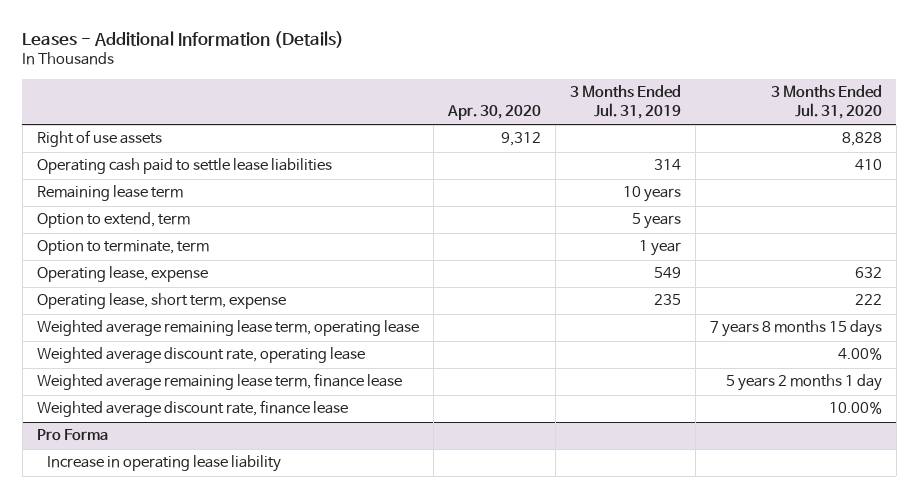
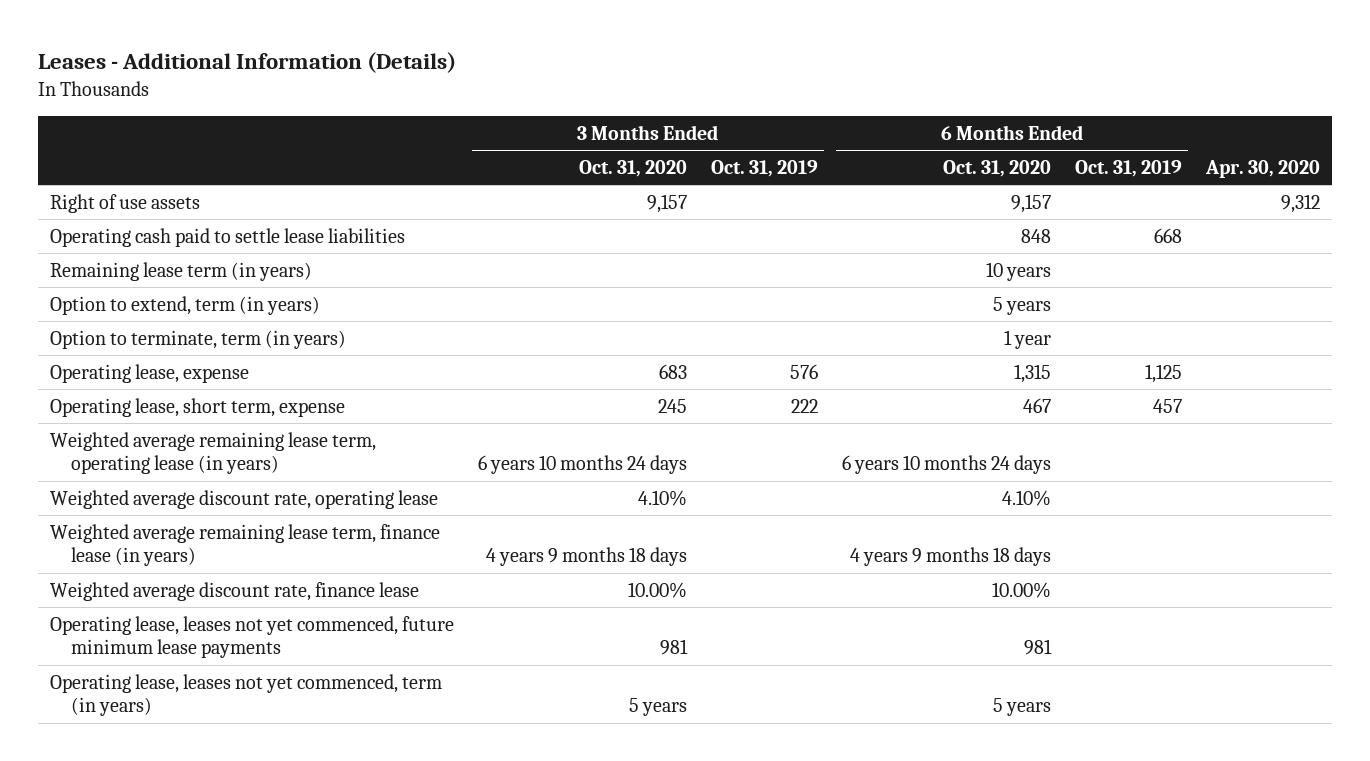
- | Apr. 30, 2020 | 3 Months Ended Jul. 31, 2019 | 3 Months Ended Jul. 31, 2020
+ | 3 Months Ended Oct. 31, 2020 | 3 Months Ended Oct. 31, 2019 | 6 Months Ended Oct. 31, 2020 | 6 Months Ended Oct. 31, 2019 | Apr. 30, 2020
- Remaining lease term | | 10 years |
- Option to extend, term | | 5 years |
- Option to terminate, term | | 1 year |
+ Remaining lease term (in years) | | | 10 years | |
+ Option to extend, term (in years) | | | 5 years | |
+ Option to terminate, term (in years) | | | 1 year | |
- Weighted average remaining lease term, operating lease | | | 7 years 8 months 15 days
+ Weighted average remaining lease term, operating lease (in years) | 6 years 10 months 24 days | | 6 years 10 months 24 days | |
- Weighted average remaining lease term, finance lease | | | 5 years 2 months 1 day
+ Weighted average remaining lease term, finance lease (in years) | 4 years 9 months 18 days | | 4 years 9 months 18 days | |
- Pro Forma
- Increase in operating lease liability
+ Operating lease, leases not yet commenced, future minimum lease payments | 981 | | 981 | |
+ Operating lease, leases not yet commenced, term (in years) | 5 years | | 5 years | |

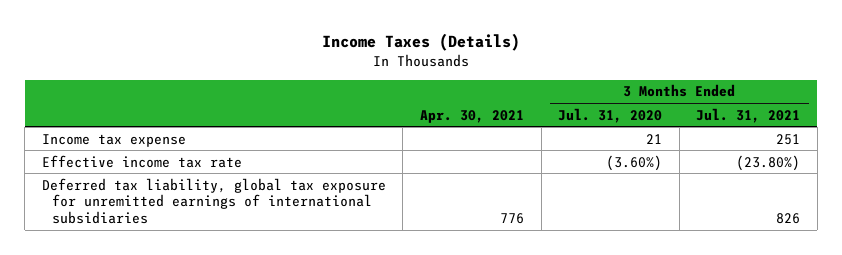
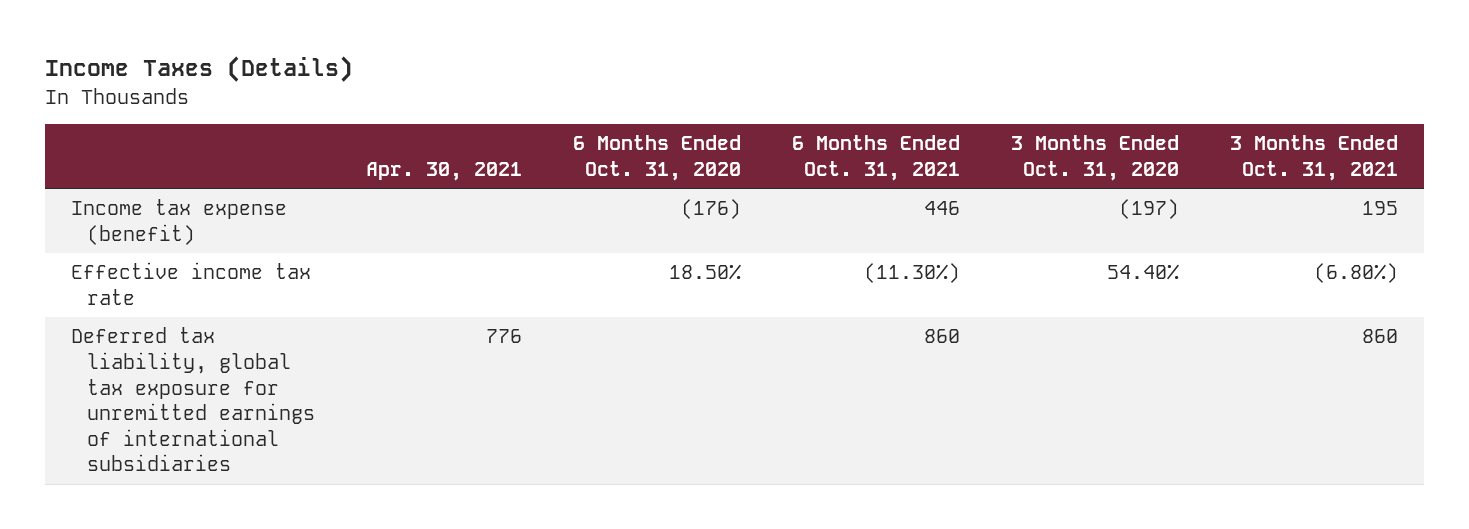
- | Apr. 30, 2021 | 3 Months Ended Jul. 31, 2020 | 3 Months Ended Jul. 31, 2021
+ | Apr. 30, 2021 | 6 Months Ended Oct. 31, 2020 | 6 Months Ended Oct. 31, 2021 | 3 Months Ended Oct. 31, 2020 | 3 Months Ended Oct. 31, 2021
- Income tax expense | | 21 | 251
+ Income tax expense (benefit) | | (176) | 446 | (197) | 195

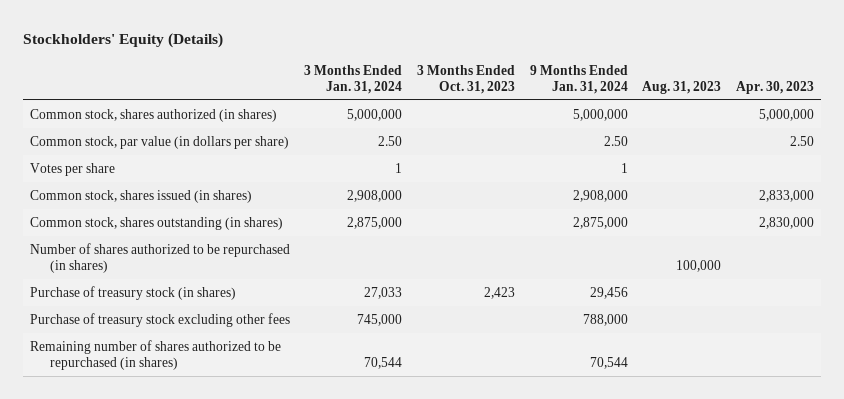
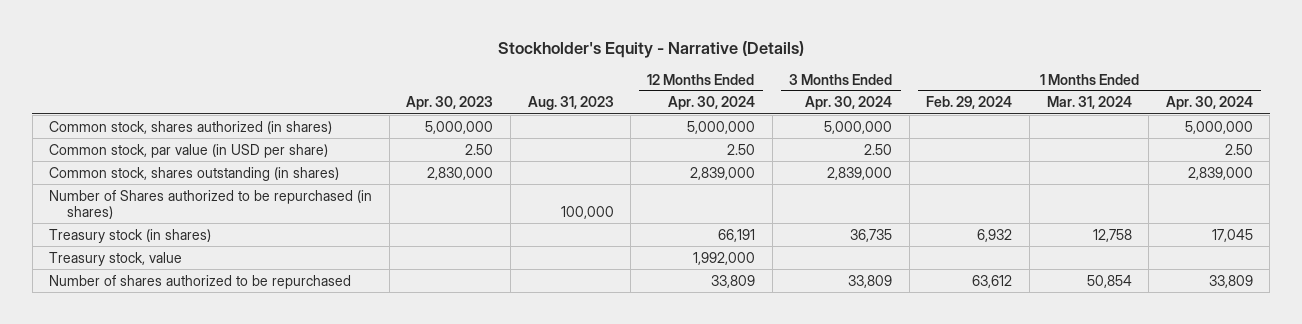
- Stockholders' Equity (Details)
+ Stockholder's Equity - Narrative (Details)
- | 3 Months Ended Jan. 31, 2024 | 3 Months Ended Oct. 31, 2023 | 9 Months Ended Jan. 31, 2024 | Aug. 31, 2023 | Apr. 30, 2023
+ | Apr. 30, 2023 | Aug. 31, 2023 | 12 Months Ended Apr. 30, 2024 | 3 Months Ended Apr. 30, 2024 | 1 Months Ended Feb. 29, 2024 | 1 Months Ended Mar. 31, 2024 | 1 Months Ended Apr. 30, 2024
- Common stock, par value (in dollars per share) | 2.50 | | 2.50 | | 2.50
- Votes per share | 1 | | 1 | |
- Common stock, shares issued (in shares) | 2,908,000 | | 2,908,000 | | 2,833,000
+ Common stock, par value (in USD per share) | 2.50 | | 2.50 | 2.50 | | | 2.50
- Number of shares authorized to be repurchased (in shares) | | | | 100,000 |
- Purchase of treasury stock (in shares) | 27,033 | 2,423 | 29,456 | |
- Purchase of treasury stock excluding other fees | 745,000 | | 788,000 | |
- Remaining number of shares authorized to be repurchased (in shares) | 70,544 | | 70,544 | |
+ Number of Shares authorized to be repurchased (in shares) | | 100,000 | | | | |
+ Treasury stock (in shares) | | | 66,191 | 36,735 | 6,932 | 12,758 | 17,045
+ Treasury stock, value | | | 1,992,000 | | | |
+ Number of shares authorized to be repurchased | | | 33,809 | 33,809 | 63,612 | 50,854 | 33,809

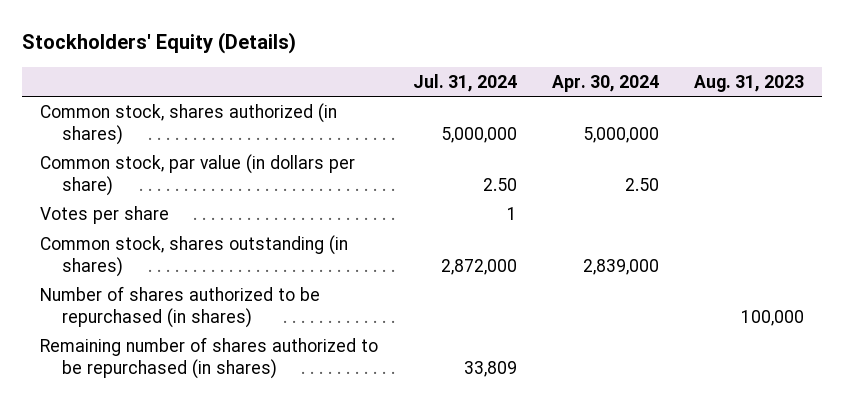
- Stockholder's Equity - Narrative (Details)
+ Stockholders' Equity (Details)
- | Apr. 30, 2023 | Aug. 31, 2023 | 12 Months Ended Apr. 30, 2024 | 3 Months Ended Apr. 30, 2024 | 1 Months Ended Feb. 29, 2024 | 1 Months Ended Mar. 31, 2024 | 1 Months Ended Apr. 30, 2024
+ | Jul. 31, 2024 | Apr. 30, 2024 | Aug. 31, 2023
- Common stock, par value (in USD per share) | 2.50 | | 2.50 | 2.50 | | | 2.50
+ Common stock, par value (in dollars per share) | 2.50 | 2.50 |
+ Votes per share | 1 | |
- Number of Shares authorized to be repurchased (in shares) | | 100,000 | | | | |
- Treasury stock (in shares) | | | 66,191 | 36,735 | 6,932 | 12,758 | 17,045
- Treasury stock, value | | | 1,992,000 | | | |
- Number of shares authorized to be repurchased | | | 33,809 | 33,809 | 63,612 | 50,854 | 33,809
+ Number of shares authorized to be repurchased (in shares) | | | 100,000
+ Remaining number of shares authorized to be repurchased (in shares) | 33,809 | |

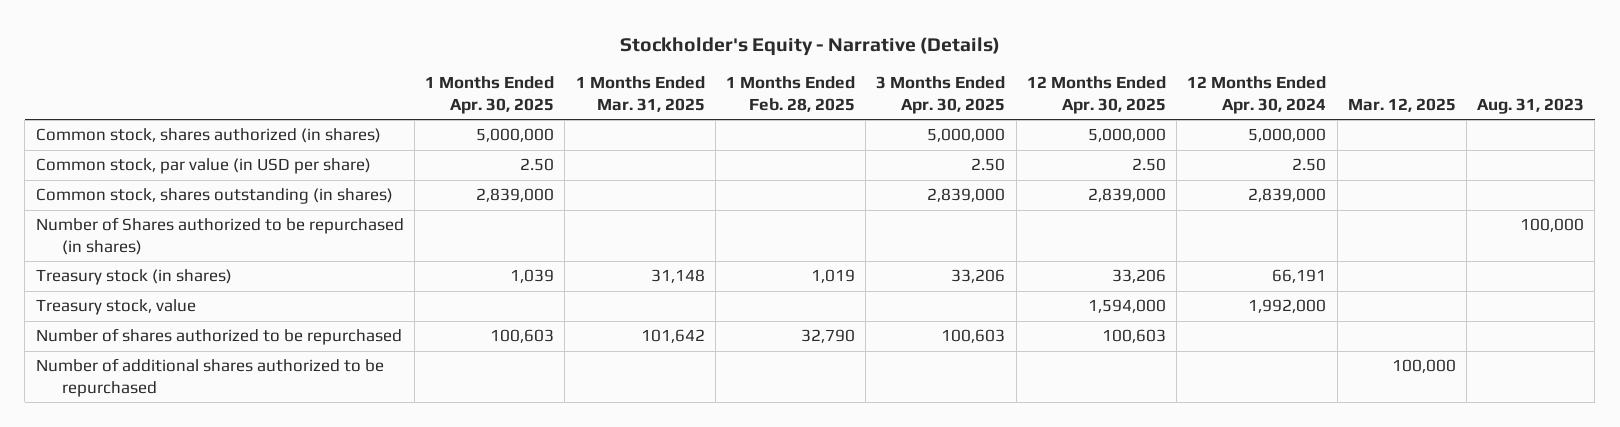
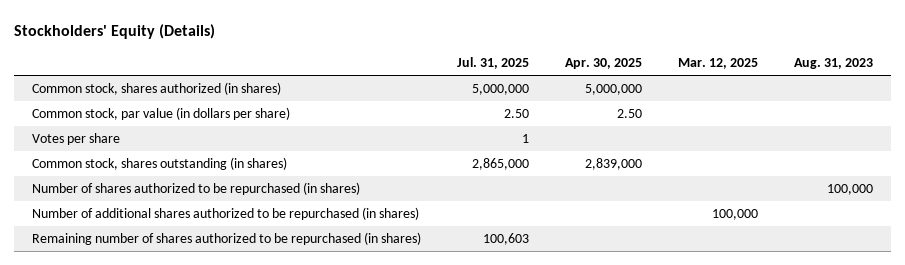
- Stockholder's Equity - Narrative (Details)
+ Stockholders' Equity (Details)
- | 1 Months Ended Apr. 30, 2025 | 1 Months Ended Mar. 31, 2025 | 1 Months Ended Feb. 28, 2025 | 3 Months Ended Apr. 30, 2025 | 12 Months Ended Apr. 30, 2025 | 12 Months Ended Apr. 30, 2024 | Mar. 12, 2025 | Aug. 31, 2023
+ | Jul. 31, 2025 | Apr. 30, 2025 | Mar. 12, 2025 | Aug. 31, 2023
- Common stock, par value (in USD per share) | 2.50 | | | 2.50 | 2.50 | 2.50 | |
+ Common stock, par value (in dollars per share) | 2.50 | 2.50 | |
+ Votes per share | 1 | | |
- Number of Shares authorized to be repurchased (in shares) | | | | | | | | 100,000
- Treasury stock (in shares) | 1,039 | 31,148 | 1,019 | 33,206 | 33,206 | 66,191 | |
- Treasury stock, value | | | | | 1,594,000 | 1,992,000 | |
- Number of shares authorized to be repurchased | 100,603 | 101,642 | 32,790 | 100,603 | 100,603 | | |
- Number of additional shares authorized to be repurchased | | | | | | | 100,000 |
+ Number of shares authorized to be repurchased (in shares) | | | | 100,000
+ Number of additional shares authorized to be repurchased (in shares) | | | 100,000 |
+ Remaining number of shares authorized to be repurchased (in shares) | 100,603 | | |

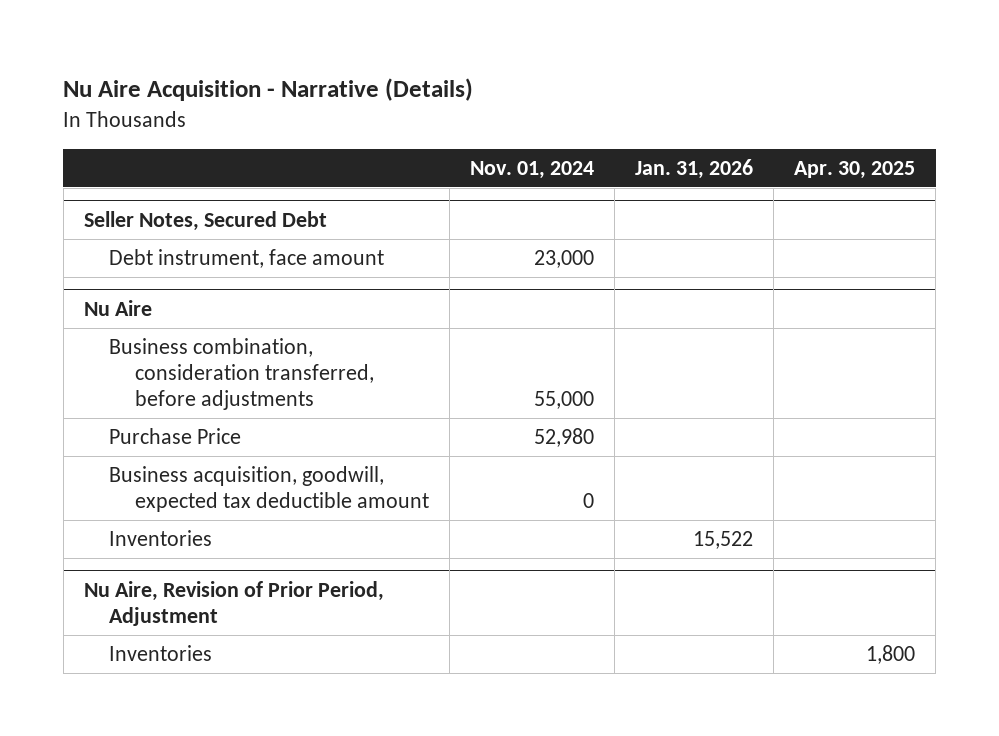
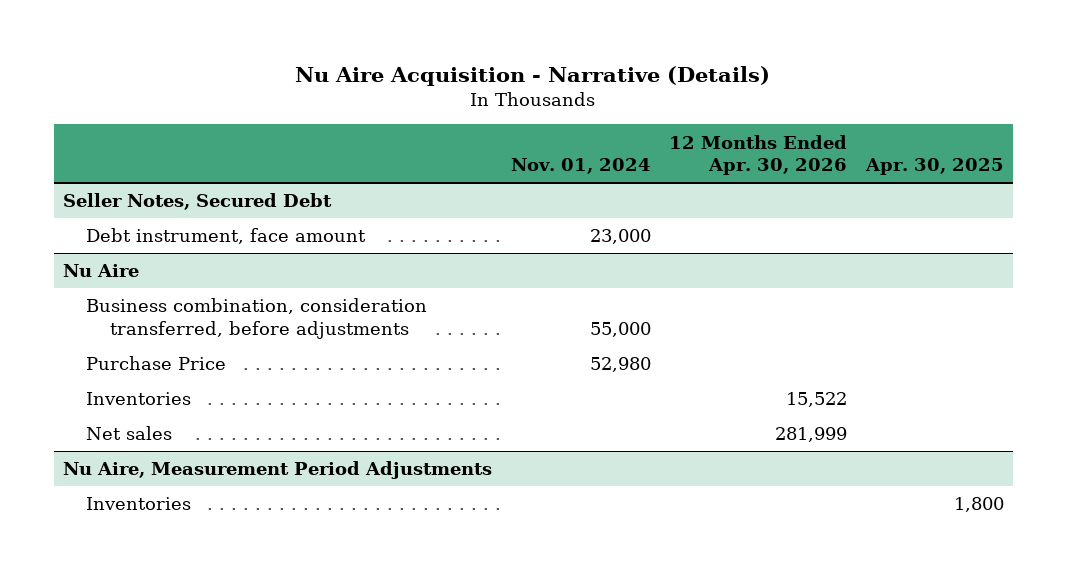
- | Nov. 01, 2024 | Jan. 31, 2026 | Apr. 30, 2025
+ | Nov. 01, 2024 | 12 Months Ended Apr. 30, 2026 | Apr. 30, 2025
@ Nu Aire
- Business acquisition, goodwill, expected tax deductible amount | 0 | |
- Nu Aire, Revision of Prior Period, Adjustment
@ Nu Aire
+ Net sales | | 281,999 |
+ Nu Aire, Measurement Period Adjustments

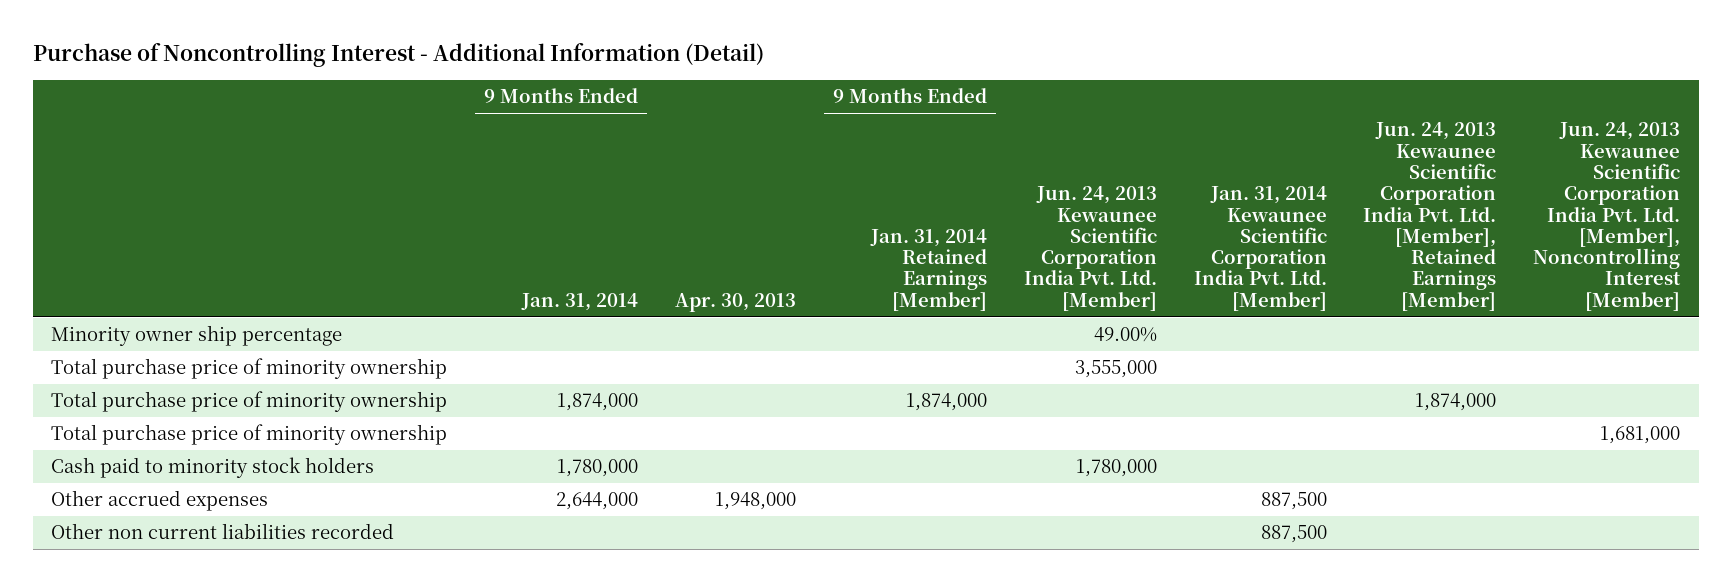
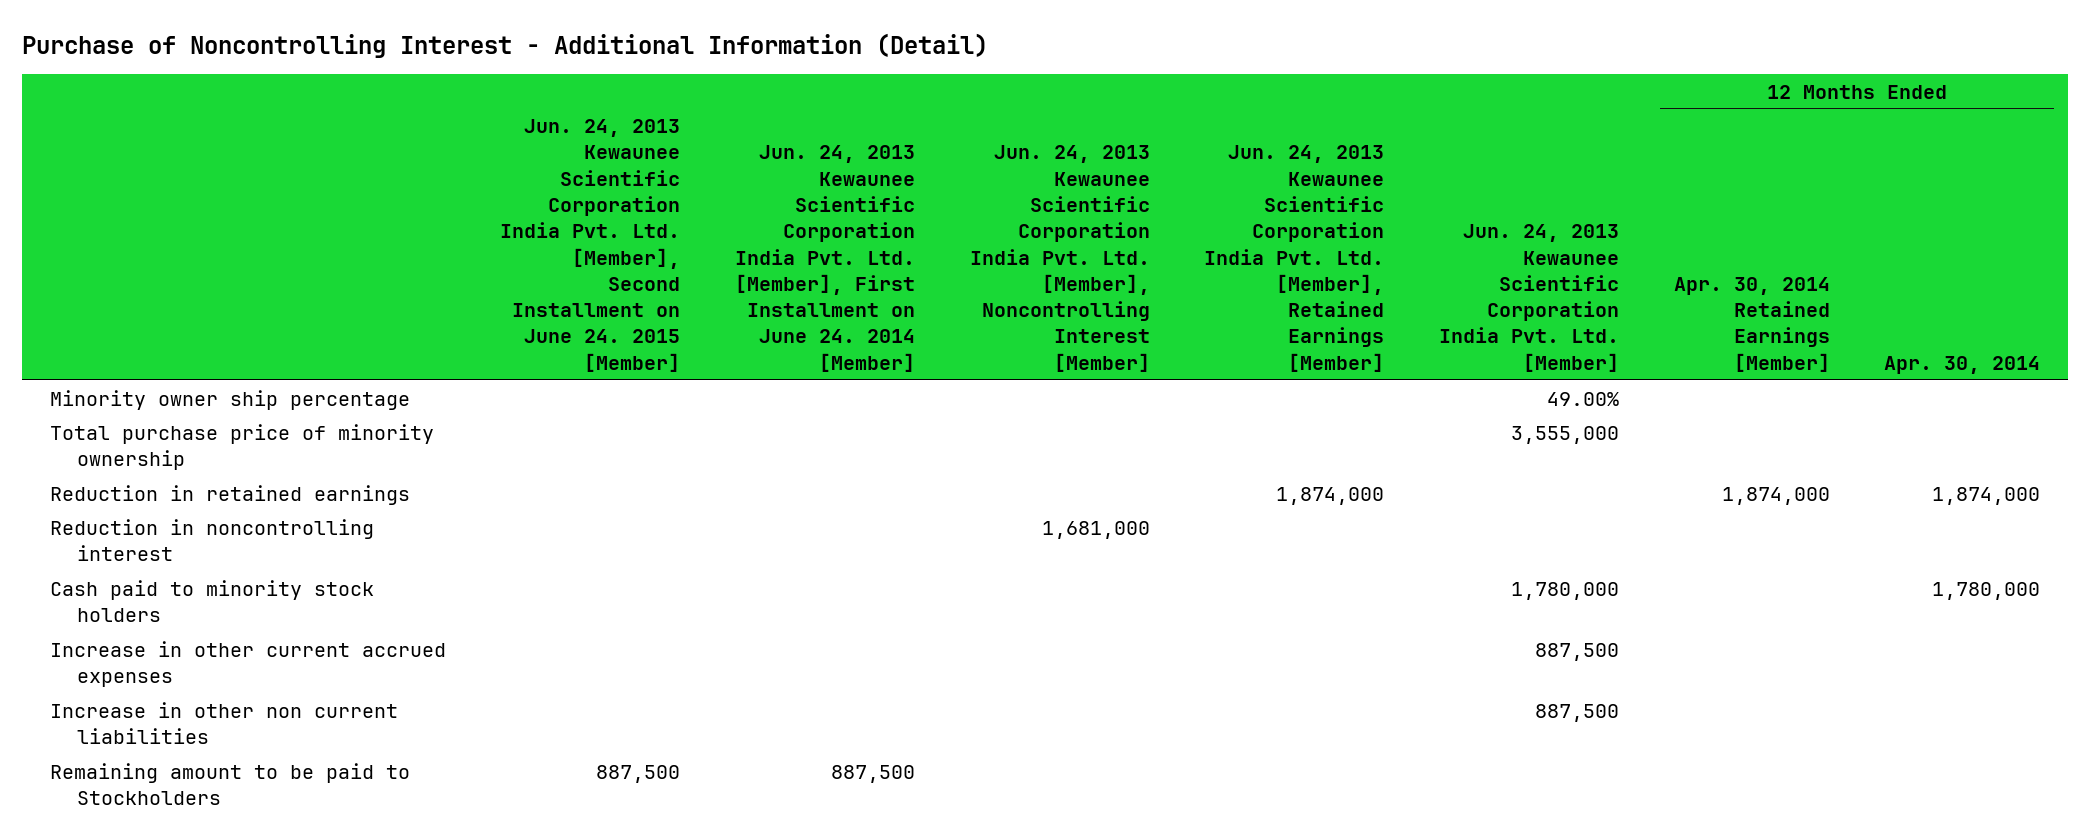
- | 9 Months Ended Jan. 31, 2014 | Apr. 30, 2013 | 9 Months Ended Jan. 31, 2014 Retained Earnings [Member] | Jun. 24, 2013 Kewaunee Scientific Corporation India Pvt. Ltd. [Member] | Jan. 31, 2014 Kewaunee Scientific Corporation India Pvt. Ltd. [Member] | Jun. 24, 2013 Kewaunee Scientific Corporation India Pvt. Ltd. [Member], Retained Earnings [Member] | Jun. 24, 2013 Kewaunee Scientific Corporation India Pvt. Ltd. [Member], Noncontrolling Interest [Member]
+ | Jun. 24, 2013 Kewaunee Scientific Corporation India Pvt. Ltd. [Member], Second Installment on June 24. 2015 [Member] | Jun. 24, 2013 Kewaunee Scientific Corporation India Pvt. Ltd. [Member], First Installment on June 24. 2014 [Member] | Jun. 24, 2013 Kewaunee Scientific Corporation India Pvt. Ltd. [Member], Noncontrolling Interest [Member] | Jun. 24, 2013 Kewaunee Scientific Corporation India Pvt. Ltd. [Member], Retained Earnings [Member] | Jun. 24, 2013 Kewaunee Scientific Corporation India Pvt. Ltd. [Member] | 12 Months Ended Apr. 30, 2014 Retained Earnings [Member] | 12 Months Ended Apr. 30, 2014
- Total purchase price of minority ownership | 1,874,000 | | 1,874,000 | | | 1,874,000 |
- Total purchase price of minority ownership | | | | | | | 1,681,000
+ Reduction in retained earnings | | | | 1,874,000 | | 1,874,000 | 1,874,000
+ Reduction in noncontrolling interest | | | 1,681,000 | | | |
- Other accrued expenses | 2,644,000 | 1,948,000 | | | 887,500 | |
- Other non current liabilities recorded | | | | | 887,500 | |
+ Increase in other current accrued expenses | | | | | 887,500 | |
+ Increase in other non current liabilities | | | | | 887,500 | |
+ Remaining amount to be paid to Stockholders | 887,500 | 887,500 | | | | |

